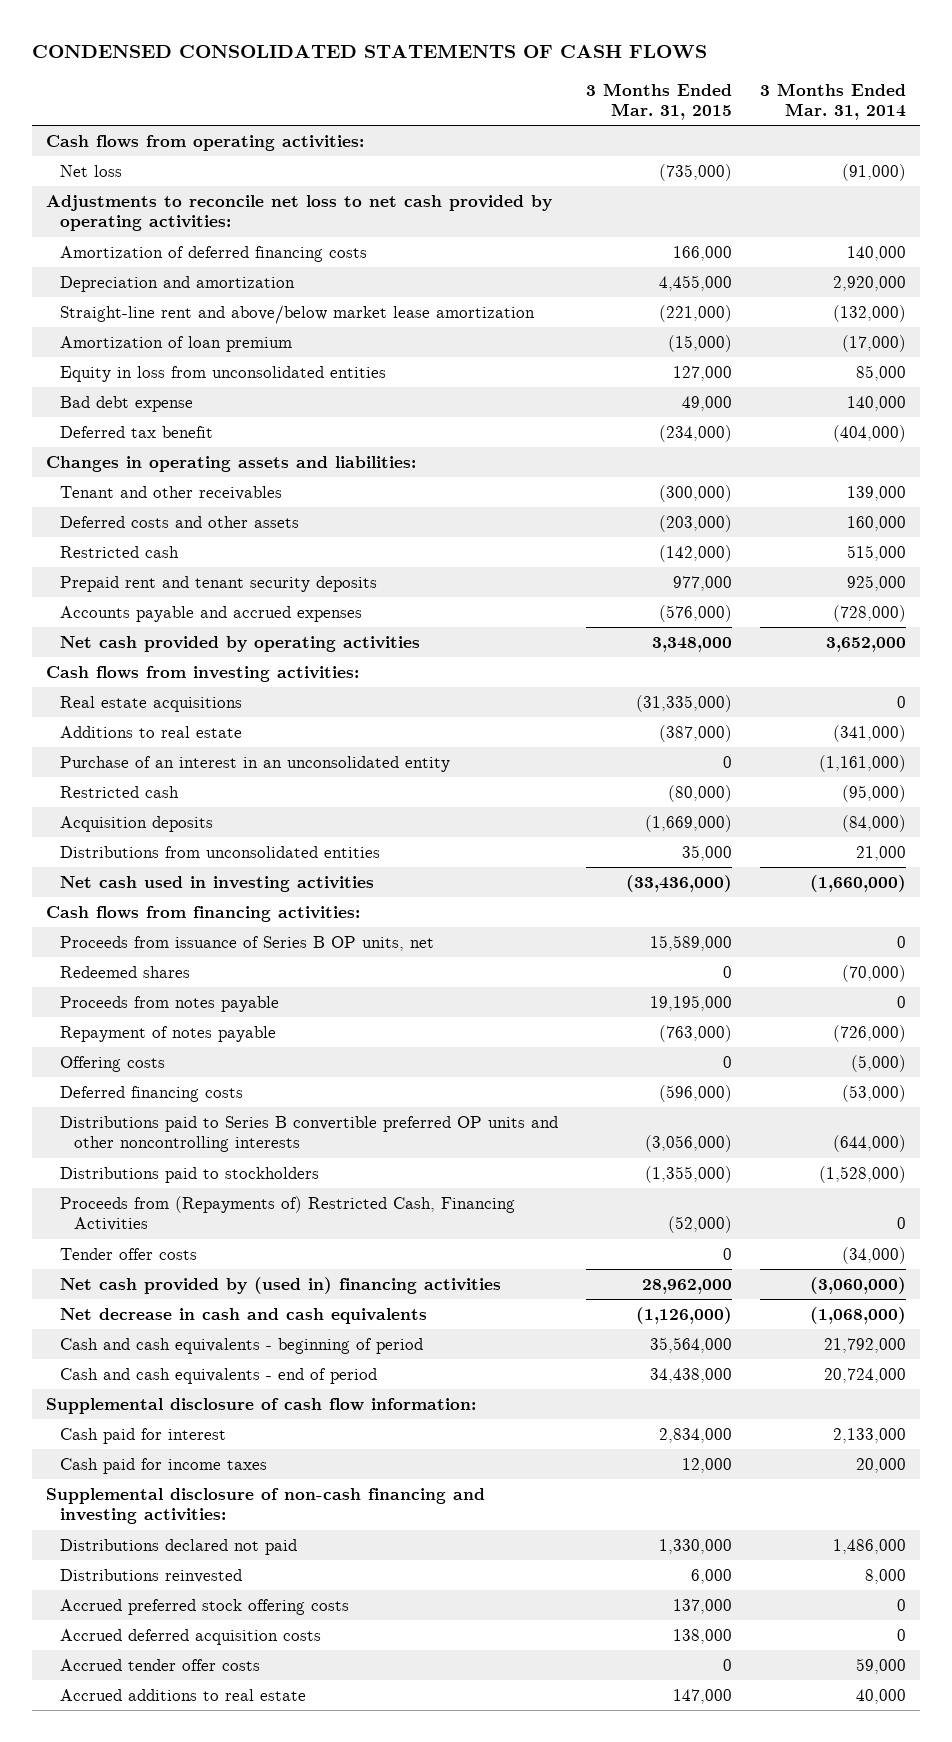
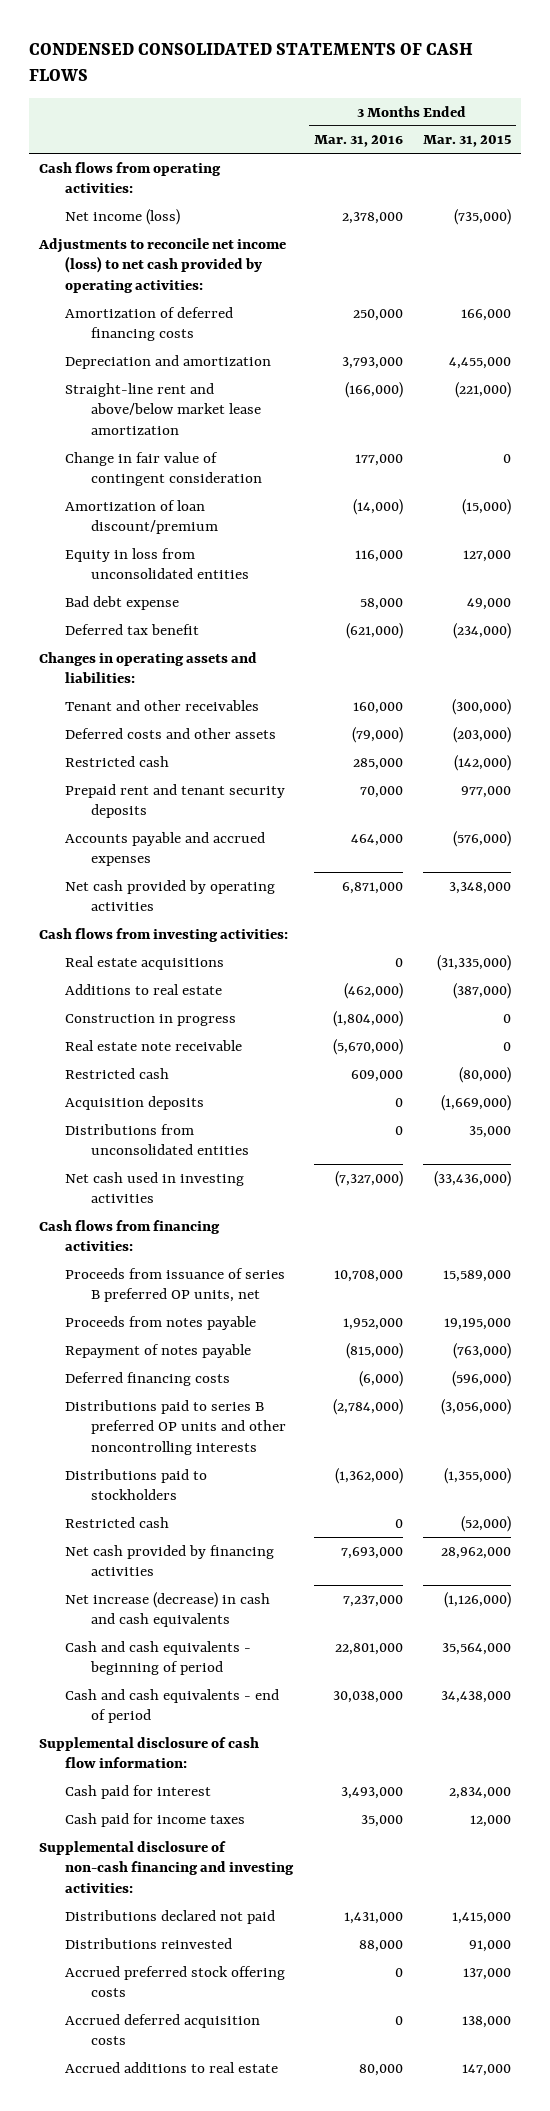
- | 3 Months Ended Mar. 31, 2015 | 3 Months Ended Mar. 31, 2014
+ | 3 Months Ended Mar. 31, 2016 | 3 Months Ended Mar. 31, 2015
- Net loss | (735,000) | (91,000)
- Adjustments to reconcile net loss to net cash provided by operating activities:
+ Net income (loss) | 2,378,000 | (735,000)
+ Adjustments to reconcile net income (loss) to net cash provided by operating activities:
- Amortization of loan premium | (15,000) | (17,000)
+ Change in fair value of contingent consideration | 177,000 | 0
+ Amortization of loan discount/premium | (14,000) | (15,000)
- Purchase of an interest in an unconsolidated entity | 0 | (1,161,000)
+ Construction in progress | (1,804,000) | 0
+ Real estate note receivable | (5,670,000) | 0
- Proceeds from issuance of Series B OP units, net | 15,589,000 | 0
- Redeemed shares | 0 | (70,000)
+ Proceeds from issuance of series B preferred OP units, net | 10,708,000 | 15,589,000
- Offering costs | 0 | (5,000)
- Distributions paid to Series B convertible preferred OP units and other noncontrolling interests | (3,056,000) | (644,000)
+ Distributions paid to series B preferred OP units and other noncontrolling interests | (2,784,000) | (3,056,000)
- Proceeds from (Repayments of) Restricted Cash, Financing Activities | (52,000) | 0
- Tender offer costs | 0 | (34,000)
- Net cash provided by (used in) financing activities | 28,962,000 | (3,060,000)
- Net decrease in cash and cash equivalents | (1,126,000) | (1,068,000)
+ Restricted cash | 0 | (52,000)
+ Net cash provided by financing activities | 7,693,000 | 28,962,000
+ Net increase (decrease) in cash and cash equivalents | 7,237,000 | (1,126,000)
- Distributions declared not paid | 1,330,000 | 1,486,000
- Distributions reinvested | 6,000 | 8,000
+ Distributions declared not paid | 1,431,000 | 1,415,000
+ Distributions reinvested | 88,000 | 91,000
- Accrued tender offer costs | 0 | 59,000

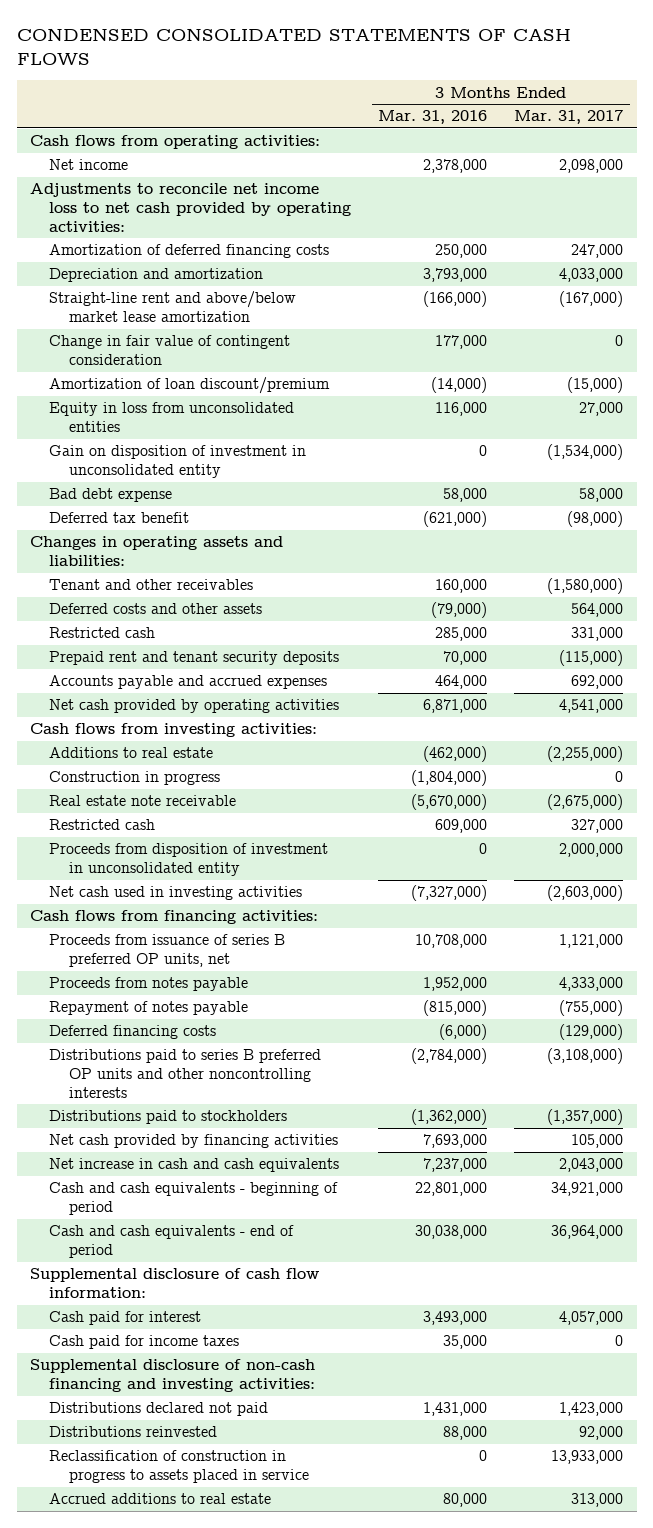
- | 3 Months Ended Mar. 31, 2016 | 3 Months Ended Mar. 31, 2015
+ | 3 Months Ended Mar. 31, 2016 | 3 Months Ended Mar. 31, 2017
- Net income (loss) | 2,378,000 | (735,000)
- Adjustments to reconcile net income (loss) to net cash provided by operating activities:
+ Net income | 2,378,000 | 2,098,000
+ Adjustments to reconcile net income loss to net cash provided by operating activities:
+ Gain on disposition of investment in unconsolidated entity | 0 | (1,534,000)
- Real estate acquisitions | 0 | (31,335,000)
- Acquisition deposits | 0 | (1,669,000)
- Distributions from unconsolidated entities | 0 | 35,000
+ Proceeds from disposition of investment in unconsolidated entity | 0 | 2,000,000
- Restricted cash | 0 | (52,000)
- Net increase (decrease) in cash and cash equivalents | 7,237,000 | (1,126,000)
+ Net increase in cash and cash equivalents | 7,237,000 | 2,043,000
- Accrued preferred stock offering costs | 0 | 137,000
- Accrued deferred acquisition costs | 0 | 138,000
+ Reclassification of construction in progress to assets placed in service | 0 | 13,933,000

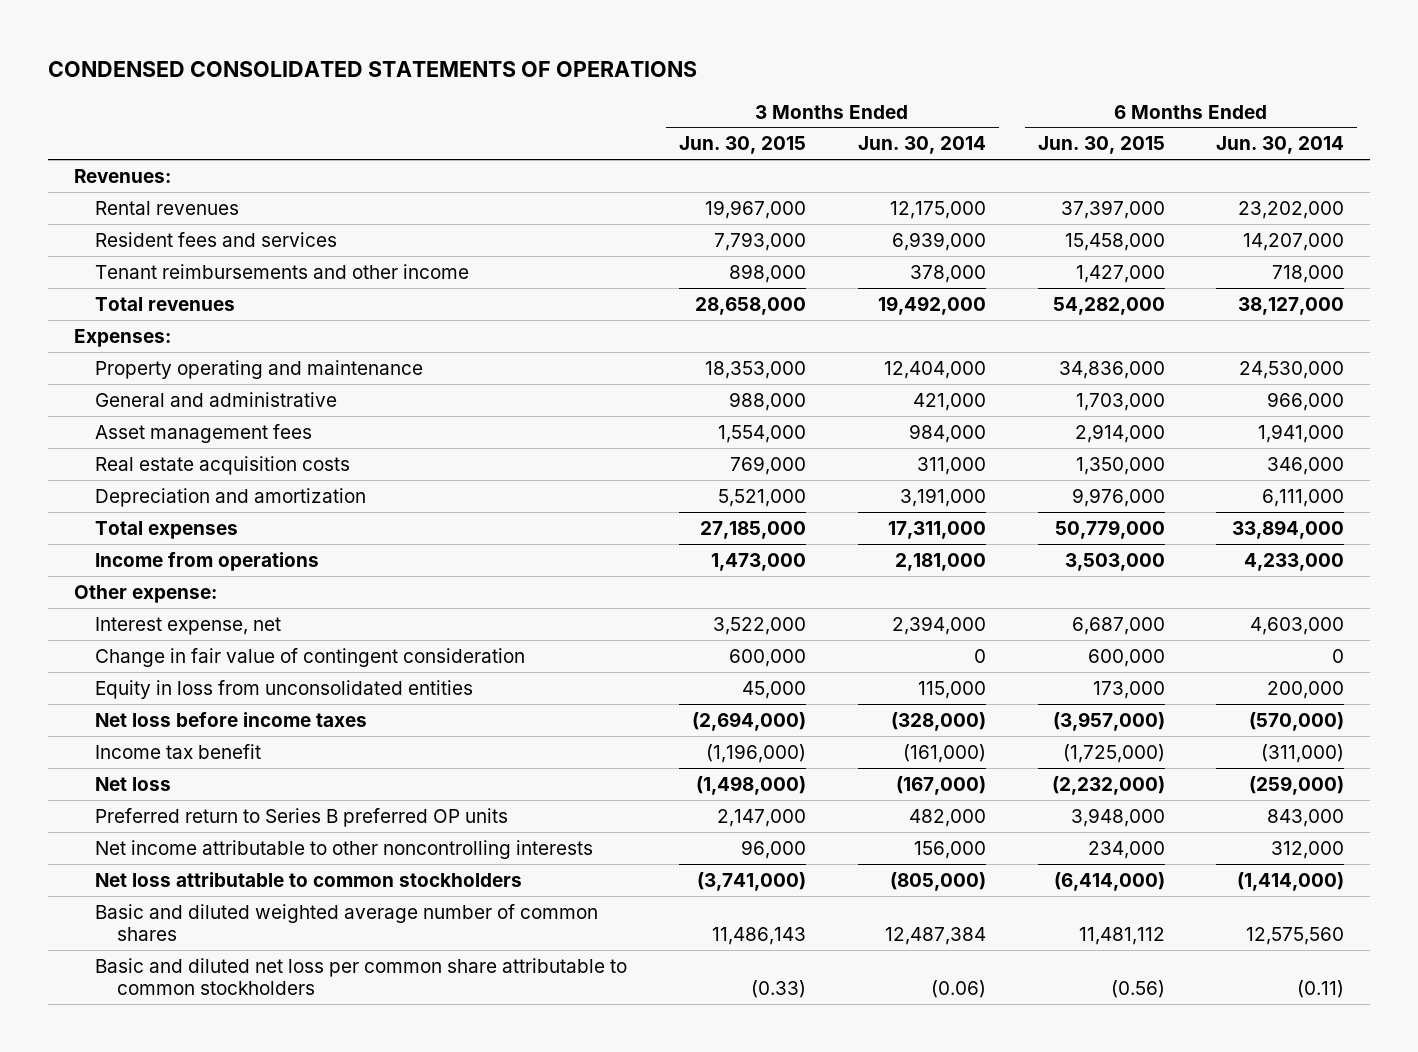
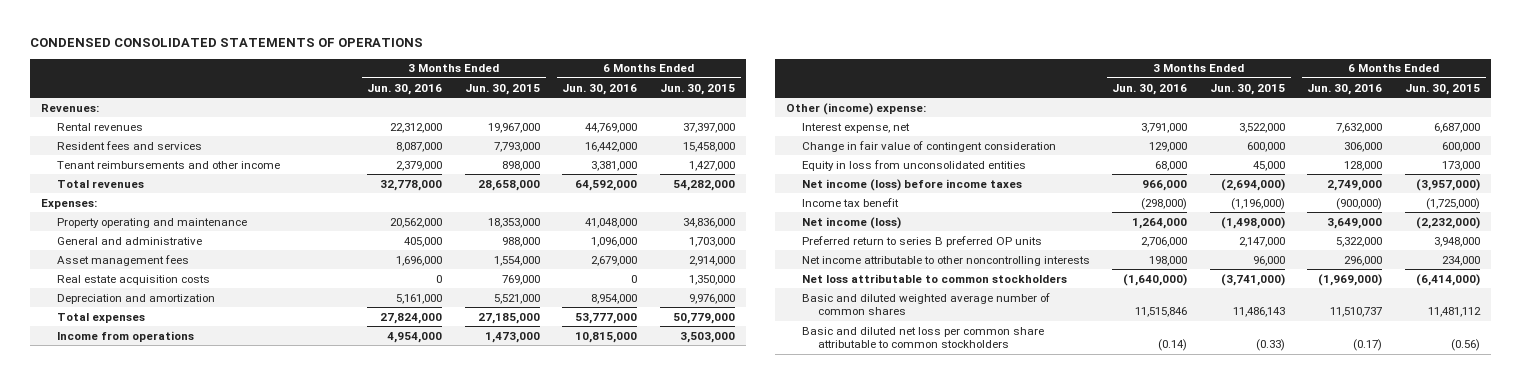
- | 3 Months Ended Jun. 30, 2015 | 3 Months Ended Jun. 30, 2014 | 6 Months Ended Jun. 30, 2015 | 6 Months Ended Jun. 30, 2014
+ | 3 Months Ended Jun. 30, 2016 | 3 Months Ended Jun. 30, 2015 | 6 Months Ended Jun. 30, 2016 | 6 Months Ended Jun. 30, 2015
- Other expense:
+ Other (income) expense:
- Net loss before income taxes | (2,694,000) | (328,000) | (3,957,000) | (570,000)
+ Net income (loss) before income taxes | 966,000 | (2,694,000) | 2,749,000 | (3,957,000)
- Net loss | (1,498,000) | (167,000) | (2,232,000) | (259,000)
- Preferred return to Series B preferred OP units | 2,147,000 | 482,000 | 3,948,000 | 843,000
+ Net income (loss) | 1,264,000 | (1,498,000) | 3,649,000 | (2,232,000)
+ Preferred return to series B preferred OP units | 2,706,000 | 2,147,000 | 5,322,000 | 3,948,000

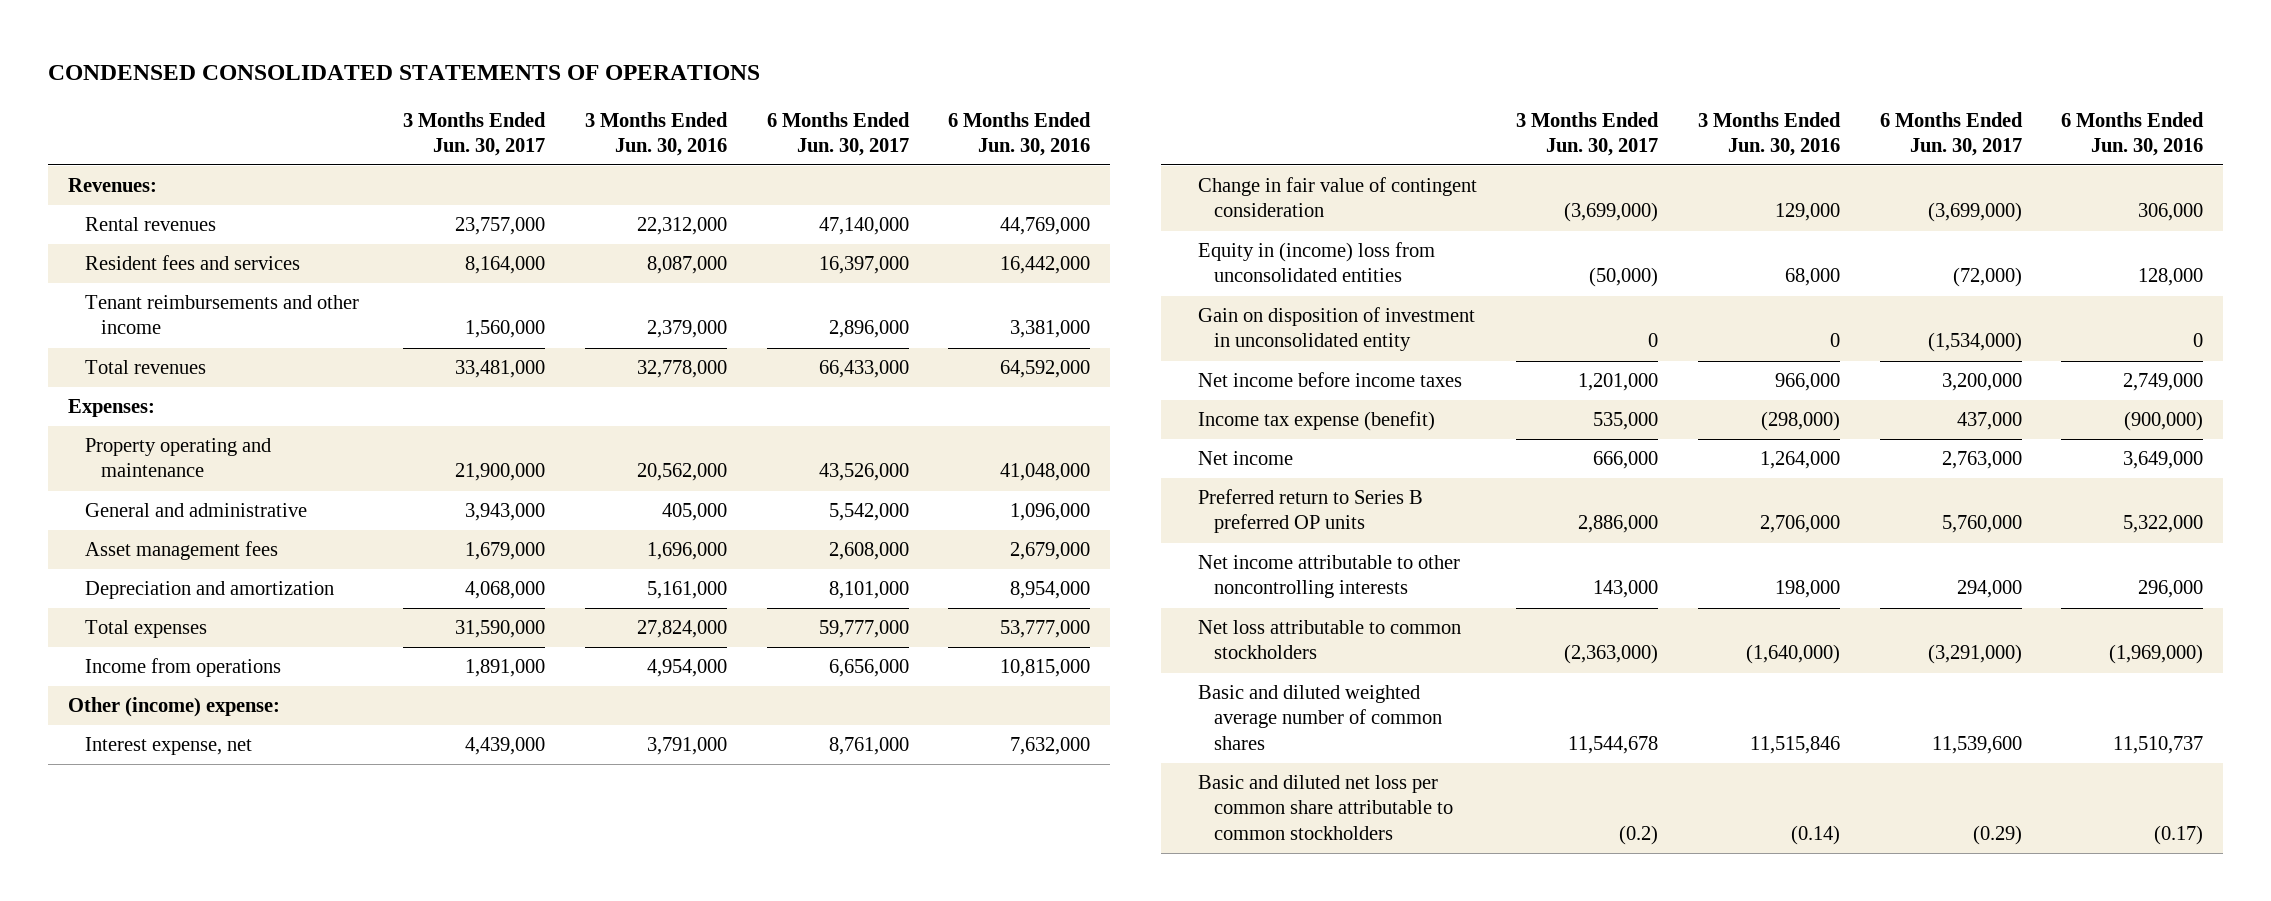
- | 3 Months Ended Jun. 30, 2016 | 3 Months Ended Jun. 30, 2015 | 6 Months Ended Jun. 30, 2016 | 6 Months Ended Jun. 30, 2015
+ | 3 Months Ended Jun. 30, 2017 | 3 Months Ended Jun. 30, 2016 | 6 Months Ended Jun. 30, 2017 | 6 Months Ended Jun. 30, 2016
- Real estate acquisition costs | 0 | 769,000 | 0 | 1,350,000
- Equity in loss from unconsolidated entities | 68,000 | 45,000 | 128,000 | 173,000
- Net income (loss) before income taxes | 966,000 | (2,694,000) | 2,749,000 | (3,957,000)
- Income tax benefit | (298,000) | (1,196,000) | (900,000) | (1,725,000)
- Net income (loss) | 1,264,000 | (1,498,000) | 3,649,000 | (2,232,000)
- Preferred return to series B preferred OP units | 2,706,000 | 2,147,000 | 5,322,000 | 3,948,000
+ Equity in (income) loss from unconsolidated entities | (50,000) | 68,000 | (72,000) | 128,000
+ Gain on disposition of investment in unconsolidated entity | 0 | 0 | (1,534,000) | 0
+ Net income before income taxes | 1,201,000 | 966,000 | 3,200,000 | 2,749,000
+ Income tax expense (benefit) | 535,000 | (298,000) | 437,000 | (900,000)
+ Net income | 666,000 | 1,264,000 | 2,763,000 | 3,649,000
+ Preferred return to Series B preferred OP units | 2,886,000 | 2,706,000 | 5,760,000 | 5,322,000

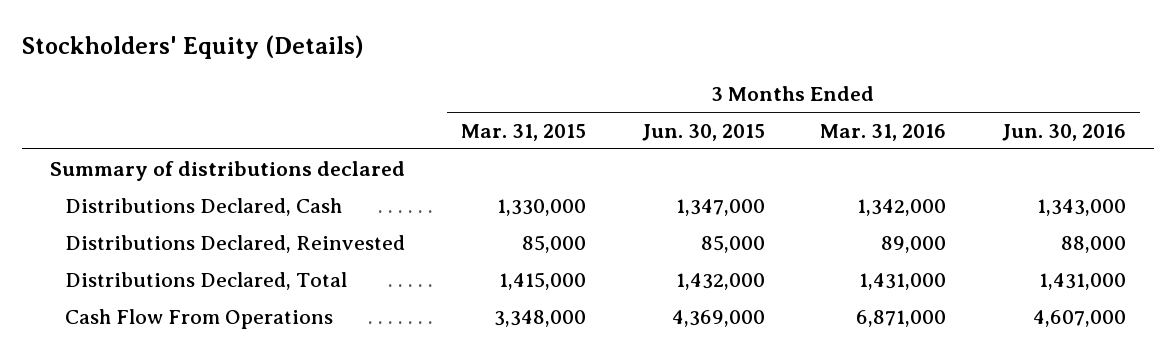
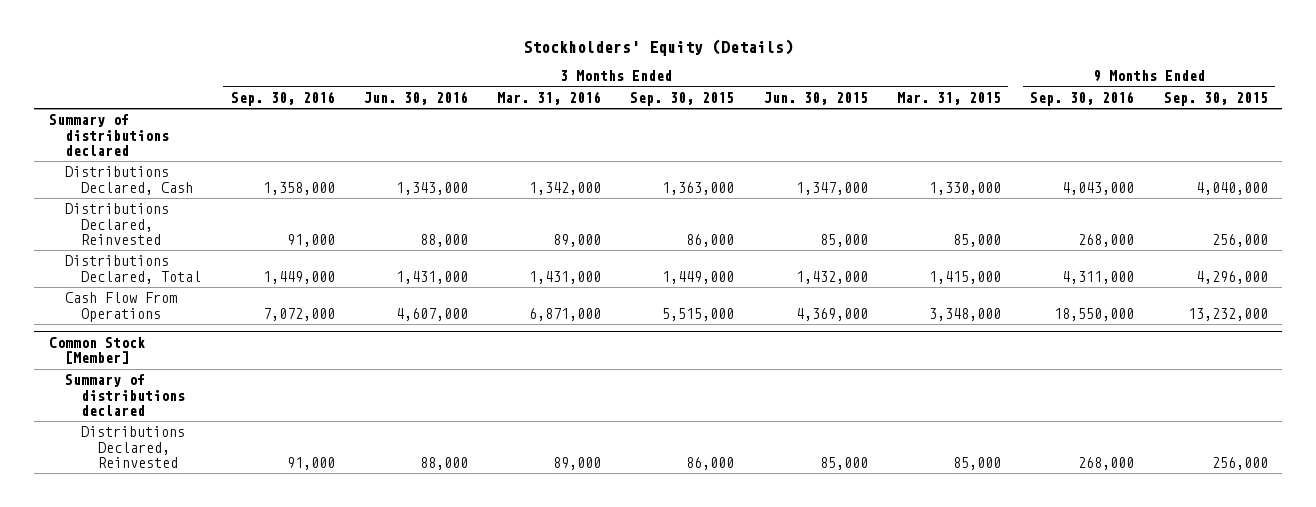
- | 3 Months Ended Mar. 31, 2015 | 3 Months Ended Jun. 30, 2015 | 3 Months Ended Mar. 31, 2016 | 3 Months Ended Jun. 30, 2016
+ | 3 Months Ended Sep. 30, 2016 | 3 Months Ended Jun. 30, 2016 | 3 Months Ended Mar. 31, 2016 | 3 Months Ended Sep. 30, 2015 | 3 Months Ended Jun. 30, 2015 | 3 Months Ended Mar. 31, 2015 | 9 Months Ended Sep. 30, 2016 | 9 Months Ended Sep. 30, 2015
+ Common Stock [Member]
+ Summary of distributions declared
+ Distributions Declared, Reinvested | 91,000 | 88,000 | 89,000 | 86,000 | 85,000 | 85,000 | 268,000 | 256,000

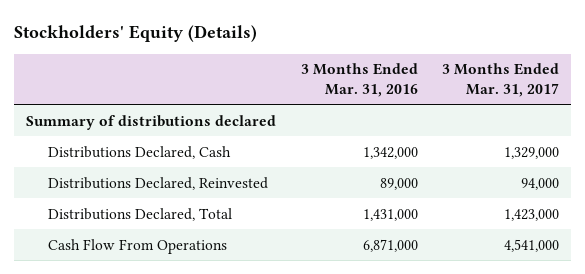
- | 3 Months Ended Sep. 30, 2016 | 3 Months Ended Jun. 30, 2016 | 3 Months Ended Mar. 31, 2016 | 3 Months Ended Sep. 30, 2015 | 3 Months Ended Jun. 30, 2015 | 3 Months Ended Mar. 31, 2015 | 9 Months Ended Sep. 30, 2016 | 9 Months Ended Sep. 30, 2015
+ | 3 Months Ended Mar. 31, 2016 | 3 Months Ended Mar. 31, 2017
- Common Stock [Member]
- Summary of distributions declared
- Distributions Declared, Reinvested | 91,000 | 88,000 | 89,000 | 86,000 | 85,000 | 85,000 | 268,000 | 256,000

